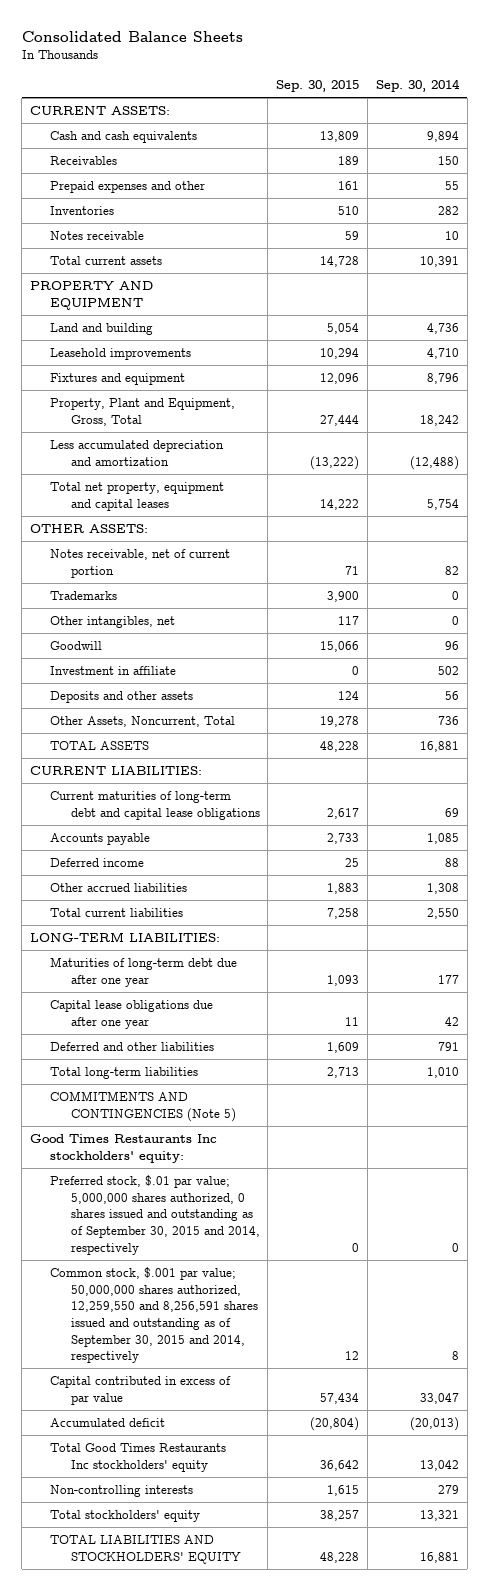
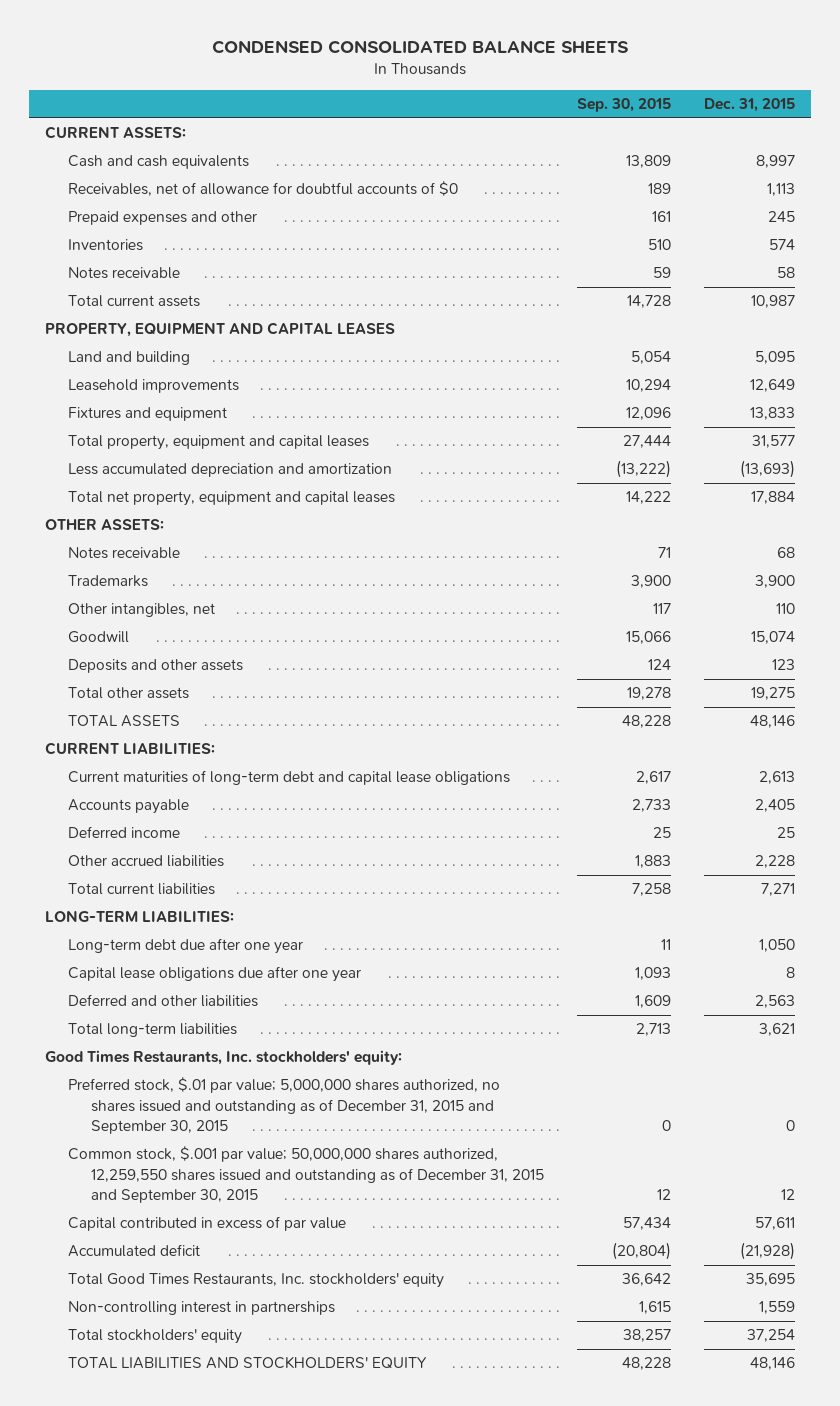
- Consolidated Balance Sheets
+ CONDENSED CONSOLIDATED BALANCE SHEETS
- | Sep. 30, 2015 | Sep. 30, 2014
+ | Sep. 30, 2015 | Dec. 31, 2015
- Receivables | 189 | 150
+ Receivables, net of allowance for doubtful accounts of $0 | 189 | 1,113
- PROPERTY AND EQUIPMENT
+ PROPERTY, EQUIPMENT AND CAPITAL LEASES
- Property, Plant and Equipment, Gross, Total | 27,444 | 18,242
+ Total property, equipment and capital leases | 27,444 | 31,577
- Notes receivable, net of current portion | 71 | 82
+ Notes receivable | 71 | 68
- Investment in affiliate | 0 | 502
- Other Assets, Noncurrent, Total | 19,278 | 736
+ Total other assets | 19,278 | 19,275
- Maturities of long-term debt due after one year | 1,093 | 177
- Capital lease obligations due after one year | 11 | 42
+ Long-term debt due after one year | 11 | 1,050
+ Capital lease obligations due after one year | 1,093 | 8
- COMMITMENTS AND CONTINGENCIES (Note 5)
- Good Times Restaurants Inc stockholders' equity:
- Preferred stock, $.01 par value; 5,000,000 shares authorized, 0 shares issued and outstanding as of September 30, 2015 and 2014, respectively | 0 | 0
- Common stock, $.001 par value; 50,000,000 shares authorized, 12,259,550 and 8,256,591 shares issued and outstanding as of September 30, 2015 and 2014, respectively | 12 | 8
+ Good Times Restaurants, Inc. stockholders' equity:
+ Preferred stock, $.01 par value; 5,000,000 shares authorized, no shares issued and outstanding as of December 31, 2015 and September 30, 2015 | 0 | 0
+ Common stock, $.001 par value; 50,000,000 shares authorized, 12,259,550 shares issued and outstanding as of December 31, 2015 and September 30, 2015 | 12 | 12
- Total Good Times Restaurants Inc stockholders' equity | 36,642 | 13,042
- Non-controlling interests | 1,615 | 279
+ Total Good Times Restaurants, Inc. stockholders' equity | 36,642 | 35,695
+ Non-controlling interest in partnerships | 1,615 | 1,559

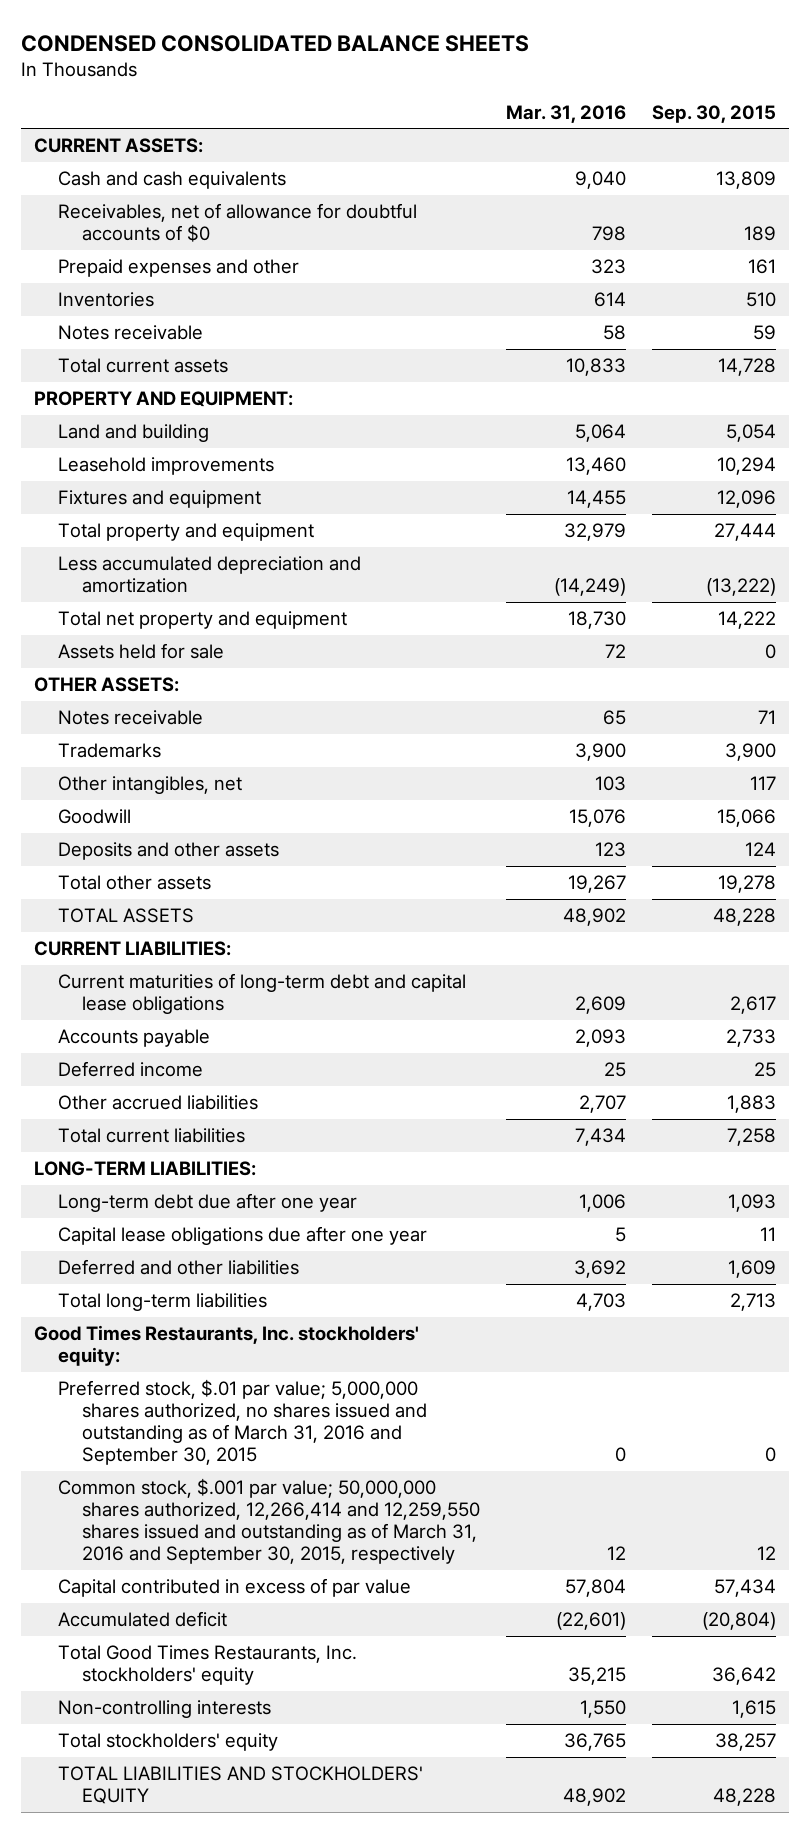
- | Sep. 30, 2015 | Dec. 31, 2015
+ | Mar. 31, 2016 | Sep. 30, 2015
- PROPERTY, EQUIPMENT AND CAPITAL LEASES
+ PROPERTY AND EQUIPMENT:
- Total property, equipment and capital leases | 27,444 | 31,577
+ Total property and equipment | 32,979 | 27,444
- Total net property, equipment and capital leases | 14,222 | 17,884
+ Total net property and equipment | 18,730 | 14,222
+ Assets held for sale | 72 | 0
- Long-term debt due after one year | 11 | 1,050
- Capital lease obligations due after one year | 1,093 | 8
+ Long-term debt due after one year | 1,006 | 1,093
+ Capital lease obligations due after one year | 5 | 11
- Preferred stock, $.01 par value; 5,000,000 shares authorized, no shares issued and outstanding as of December 31, 2015 and September 30, 2015 | 0 | 0
- Common stock, $.001 par value; 50,000,000 shares authorized, 12,259,550 shares issued and outstanding as of December 31, 2015 and September 30, 2015 | 12 | 12
+ Preferred stock, $.01 par value; 5,000,000 shares authorized, no shares issued and outstanding as of March 31, 2016 and September 30, 2015 | 0 | 0
+ Common stock, $.001 par value; 50,000,000 shares authorized, 12,266,414 and 12,259,550 shares issued and outstanding as of March 31, 2016 and September 30, 2015, respectively | 12 | 12
- Non-controlling interest in partnerships | 1,615 | 1,559
+ Non-controlling interests | 1,550 | 1,615

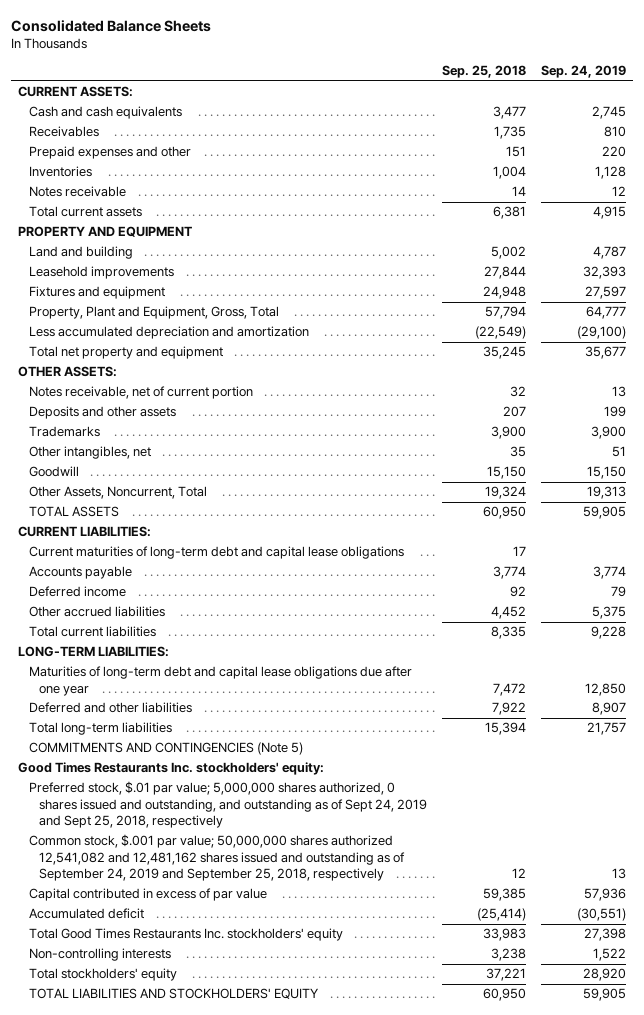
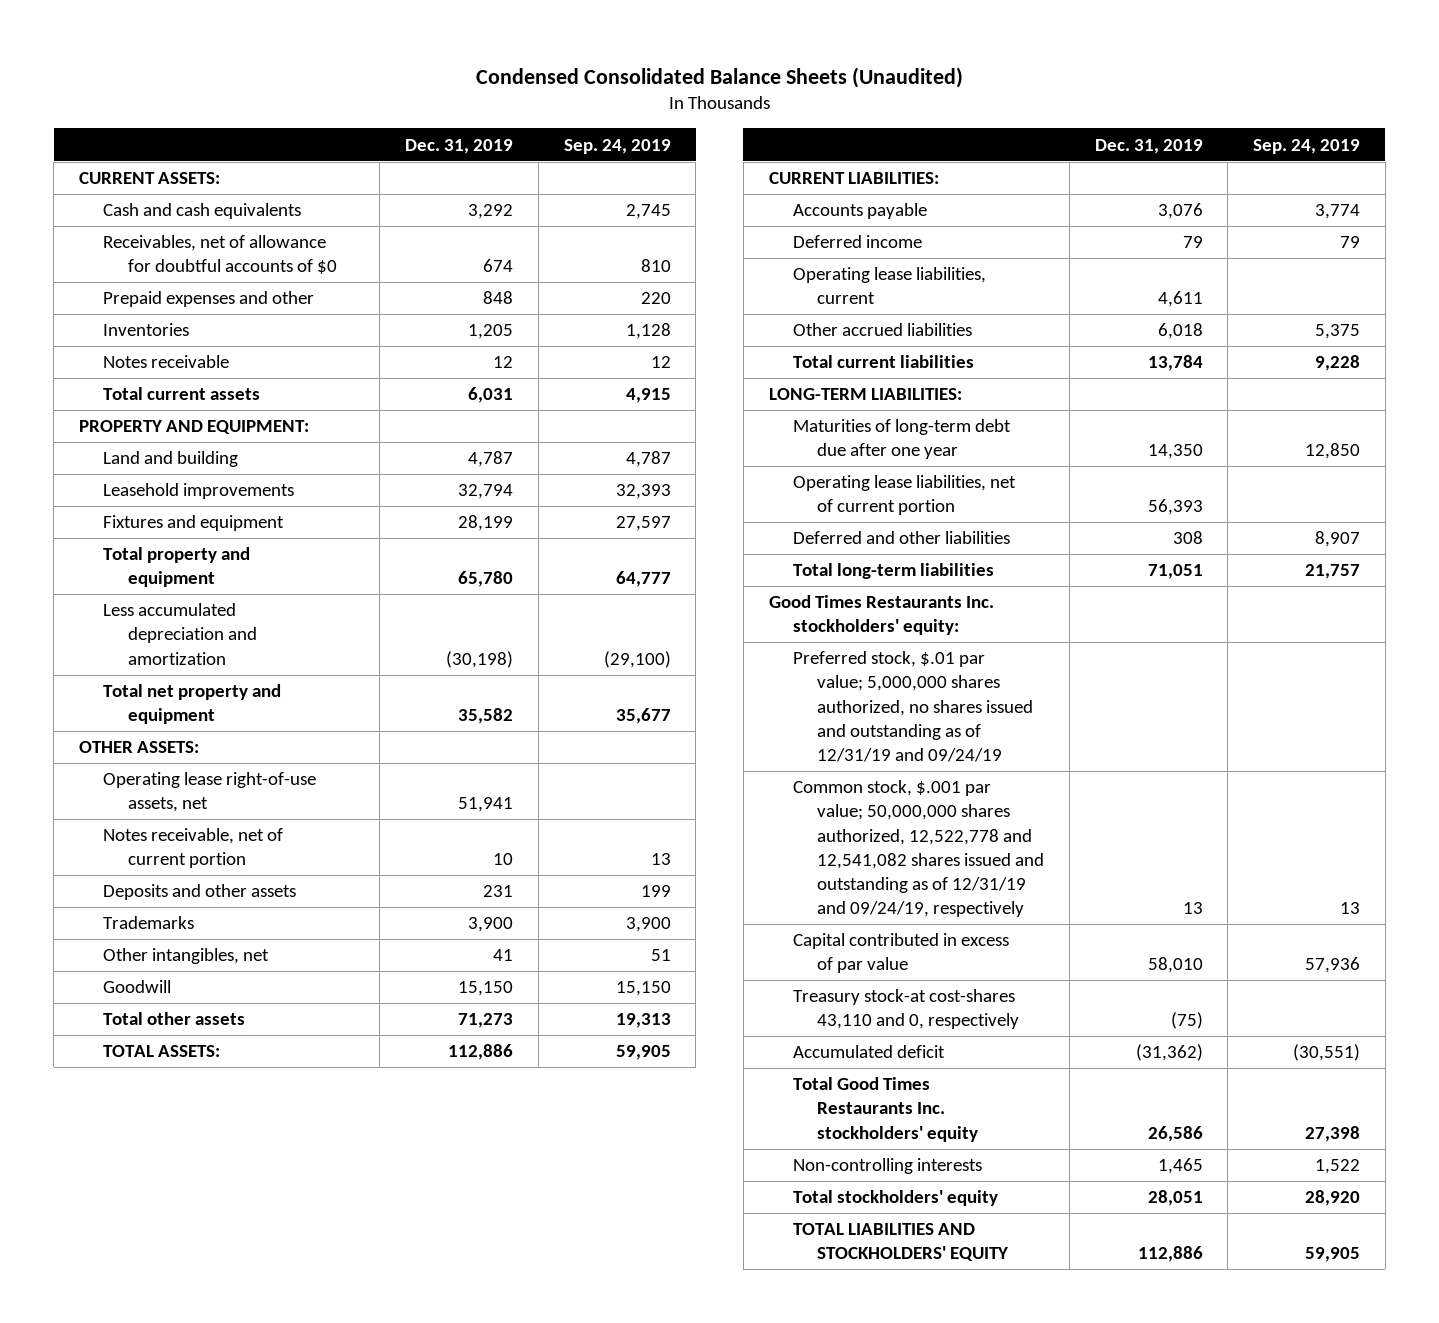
- Consolidated Balance Sheets
+ Condensed Consolidated Balance Sheets (Unaudited)
- | Sep. 25, 2018 | Sep. 24, 2019
+ | Dec. 31, 2019 | Sep. 24, 2019
- Receivables | 1,735 | 810
+ Receivables, net of allowance for doubtful accounts of $0 | 674 | 810
- PROPERTY AND EQUIPMENT
+ PROPERTY AND EQUIPMENT:
- Property, Plant and Equipment, Gross, Total | 57,794 | 64,777
+ Total property and equipment | 65,780 | 64,777
+ Operating lease right-of-use assets, net | 51,941 |
- Other Assets, Noncurrent, Total | 19,324 | 19,313
- TOTAL ASSETS | 60,950 | 59,905
+ Total other assets | 71,273 | 19,313
+ TOTAL ASSETS: | 112,886 | 59,905
- Current maturities of long-term debt and capital lease obligations | 17 |
+ Operating lease liabilities, current | 4,611 |
- Maturities of long-term debt and capital lease obligations due after one year | 7,472 | 12,850
+ Maturities of long-term debt due after one year | 14,350 | 12,850
+ Operating lease liabilities, net of current portion | 56,393 |
- COMMITMENTS AND CONTINGENCIES (Note 5)
- Preferred stock, $.01 par value; 5,000,000 shares authorized, 0 shares issued and outstanding, and outstanding as of Sept 24, 2019 and Sept 25, 2018, respectively
- Common stock, $.001 par value; 50,000,000 shares authorized 12,541,082 and 12,481,162 shares issued and outstanding as of September 24, 2019 and September 25, 2018, respectively | 12 | 13
+ Preferred stock, $.01 par value; 5,000,000 shares authorized, no shares issued and outstanding as of 12/31/19 and 09/24/19
+ Common stock, $.001 par value; 50,000,000 shares authorized, 12,522,778 and 12,541,082 shares issued and outstanding as of 12/31/19 and 09/24/19, respectively | 13 | 13
+ Treasury stock-at cost-shares 43,110 and 0, respectively | (75) |

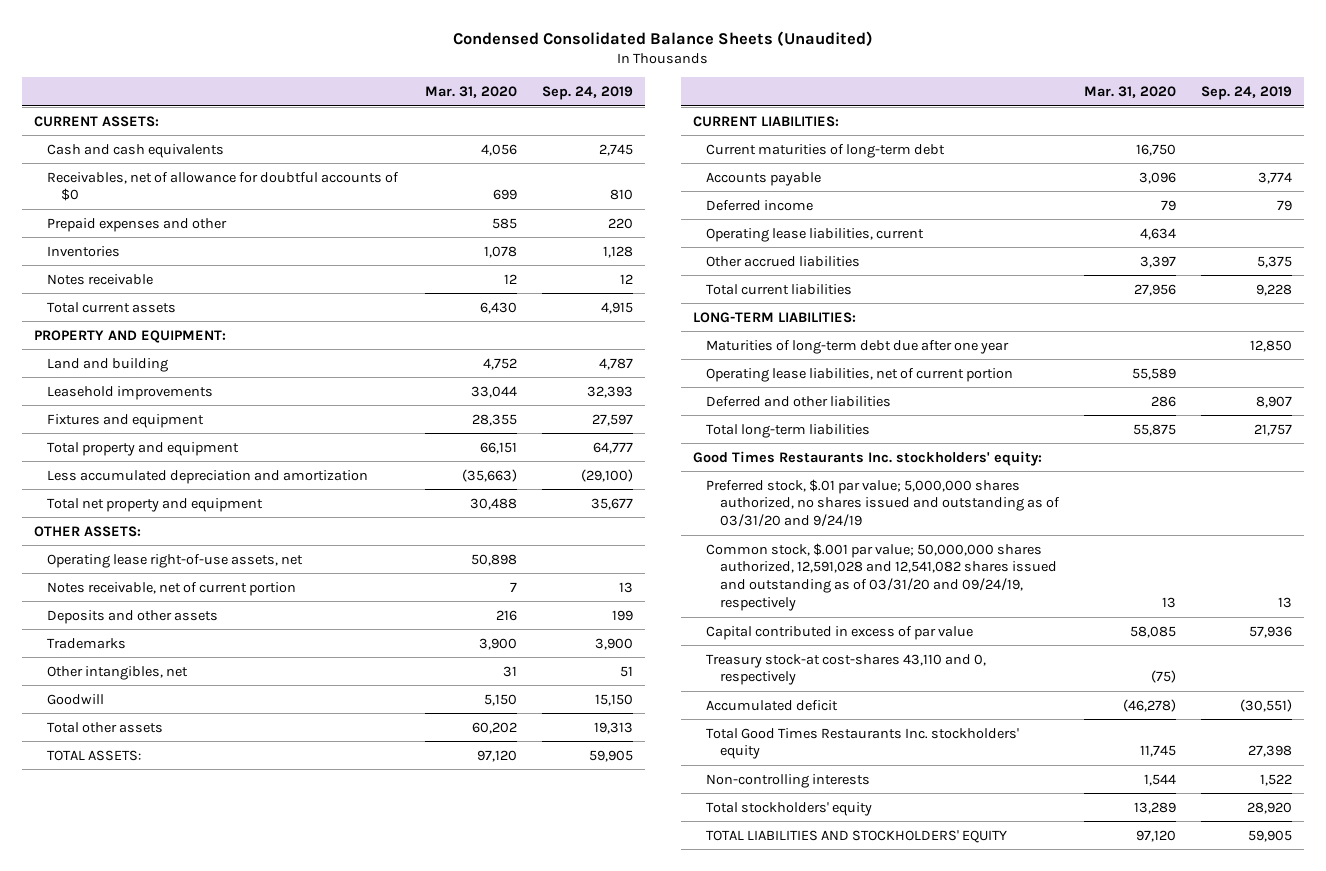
- | Dec. 31, 2019 | Sep. 24, 2019
+ | Mar. 31, 2020 | Sep. 24, 2019
+ Current maturities of long-term debt | 16,750 |
- Preferred stock, $.01 par value; 5,000,000 shares authorized, no shares issued and outstanding as of 12/31/19 and 09/24/19
- Common stock, $.001 par value; 50,000,000 shares authorized, 12,522,778 and 12,541,082 shares issued and outstanding as of 12/31/19 and 09/24/19, respectively | 13 | 13
+ Preferred stock, $.01 par value; 5,000,000 shares authorized, no shares issued and outstanding as of 03/31/20 and 9/24/19
+ Common stock, $.001 par value; 50,000,000 shares authorized, 12,591,028 and 12,541,082 shares issued and outstanding as of 03/31/20 and 09/24/19, respectively | 13 | 13

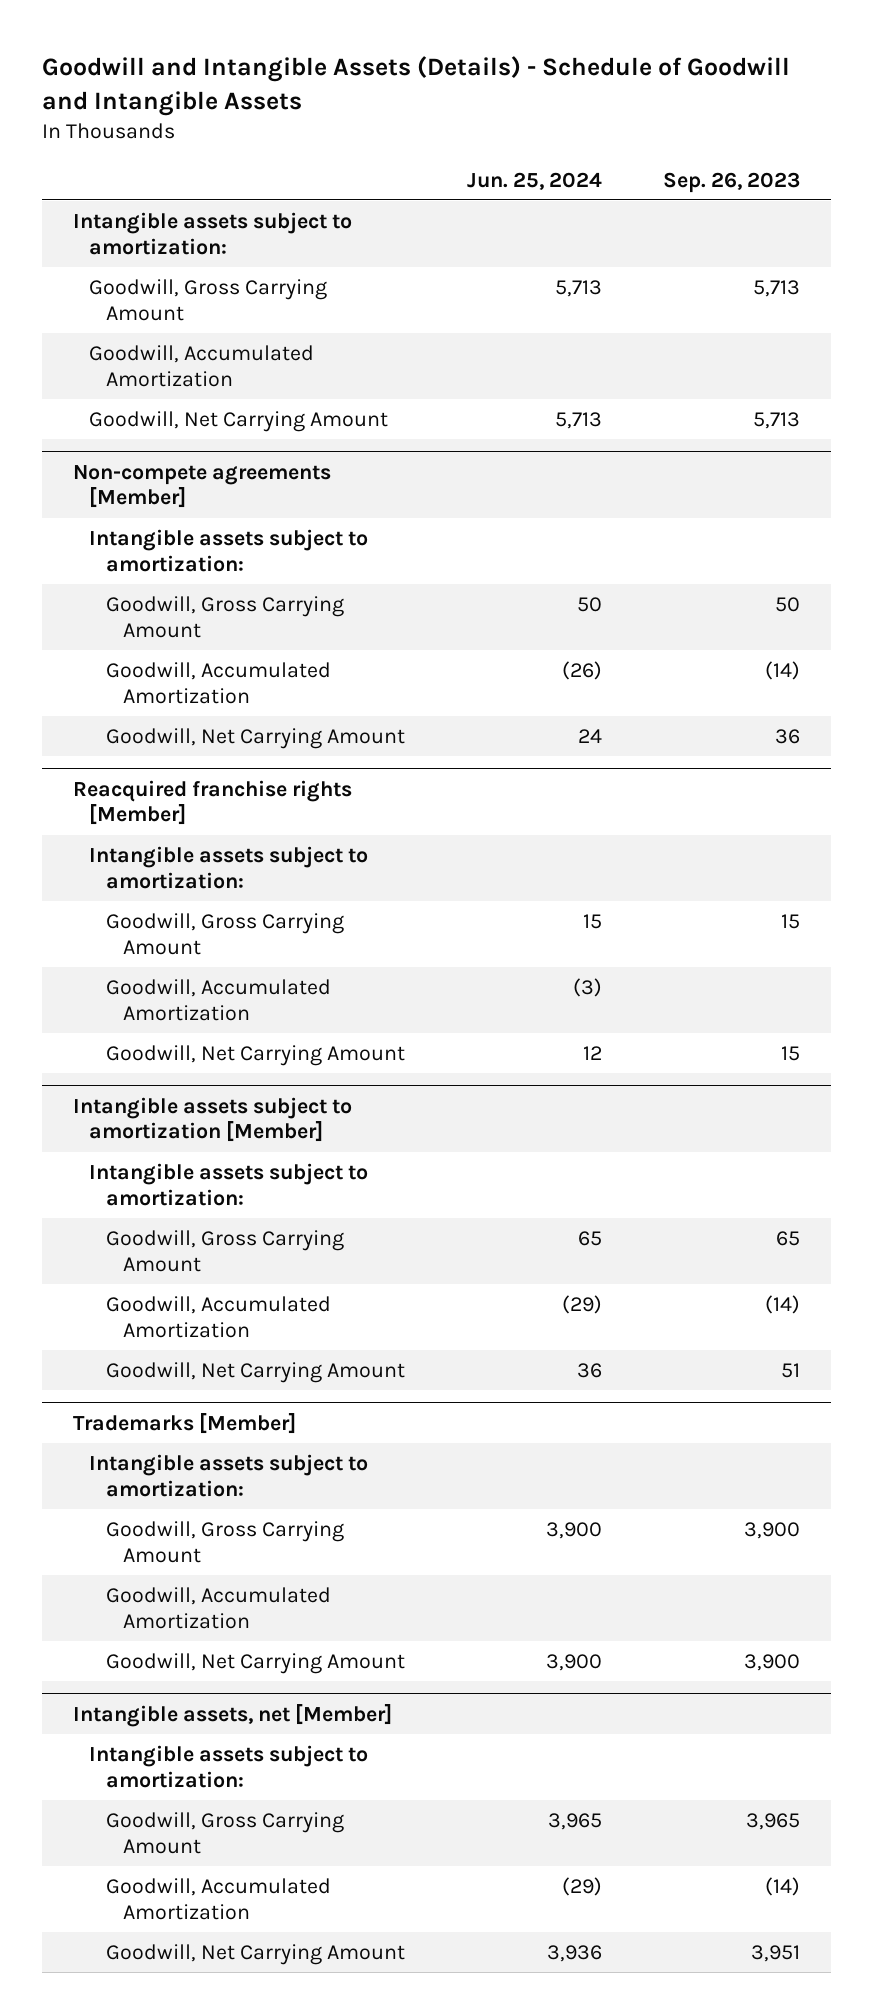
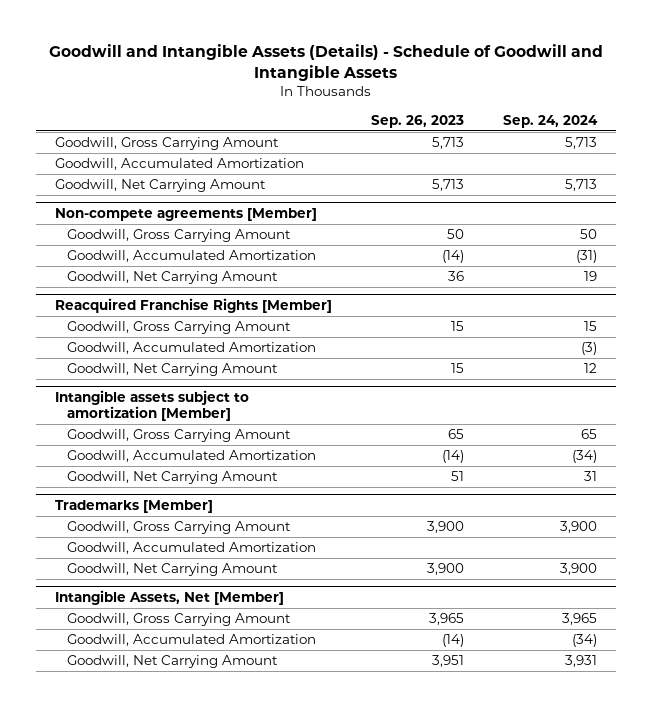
- | Jun. 25, 2024 | Sep. 26, 2023
+ | Sep. 26, 2023 | Sep. 24, 2024
- Intangible assets subject to amortization:
@ Non-compete agreements [Member]
- Intangible assets subject to amortization:
- Reacquired franchise rights [Member]
- Intangible assets subject to amortization:
+ Reacquired Franchise Rights [Member]
@ Intangible assets subject to amortization [Member]
- Intangible assets subject to amortization:
@ Trademarks [Member]
- Intangible assets subject to amortization:
- Intangible assets, net [Member]
- Intangible assets subject to amortization:
+ Intangible Assets, Net [Member]

